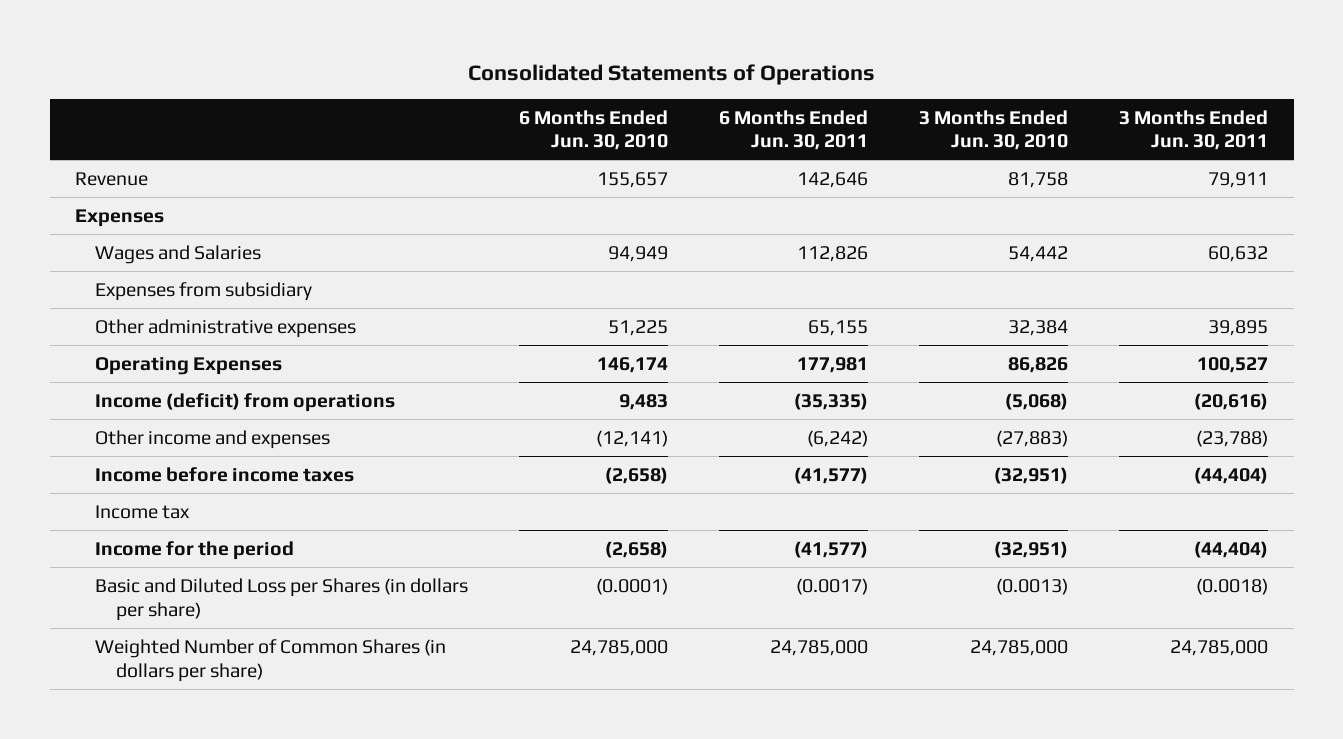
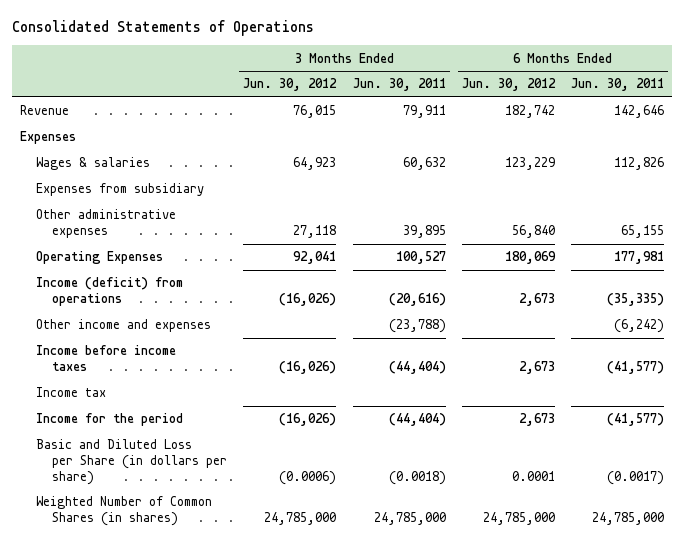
- | 6 Months Ended Jun. 30, 2010 | 6 Months Ended Jun. 30, 2011 | 3 Months Ended Jun. 30, 2010 | 3 Months Ended Jun. 30, 2011
+ | 3 Months Ended Jun. 30, 2012 | 3 Months Ended Jun. 30, 2011 | 6 Months Ended Jun. 30, 2012 | 6 Months Ended Jun. 30, 2011
- Wages and Salaries | 94,949 | 112,826 | 54,442 | 60,632
+ Wages & salaries | 64,923 | 60,632 | 123,229 | 112,826
- Basic and Diluted Loss per Shares (in dollars per share) | (0.0001) | (0.0017) | (0.0013) | (0.0018)
- Weighted Number of Common Shares (in dollars per share) | 24,785,000 | 24,785,000 | 24,785,000 | 24,785,000
+ Basic and Diluted Loss per Share (in dollars per share) | (0.0006) | (0.0018) | 0.0001 | (0.0017)
+ Weighted Number of Common Shares (in shares) | 24,785,000 | 24,785,000 | 24,785,000 | 24,785,000

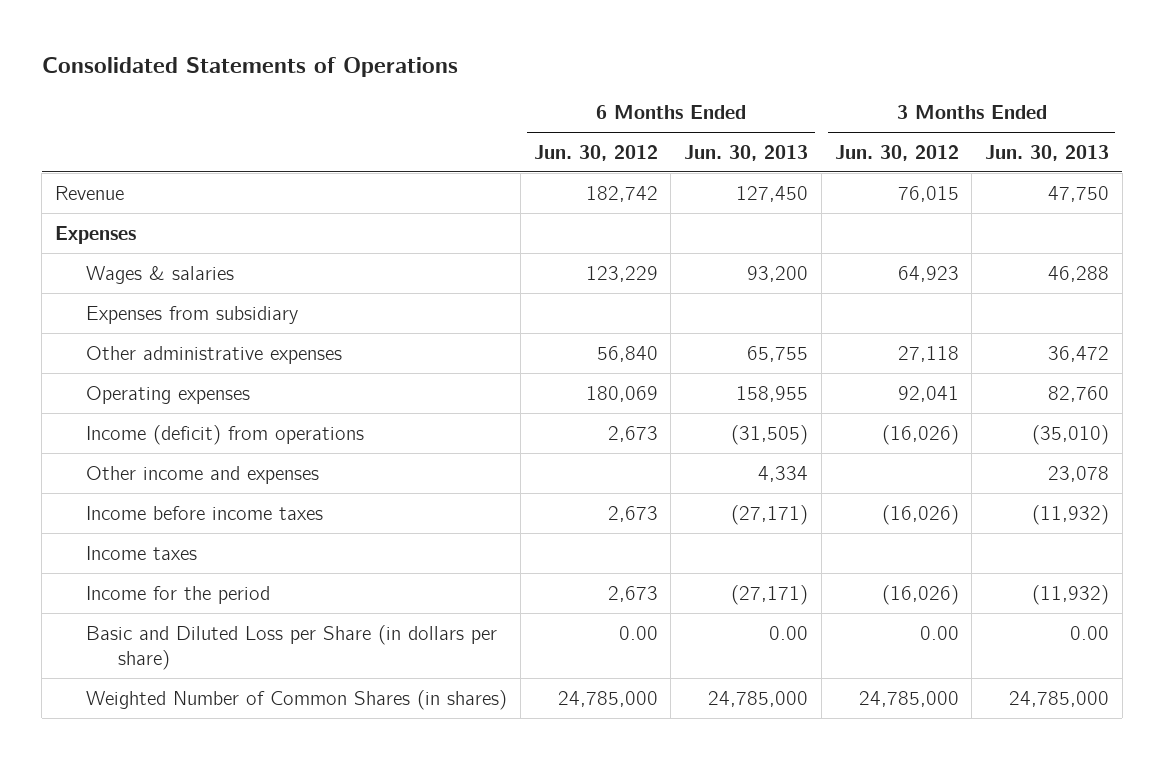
- | 3 Months Ended Jun. 30, 2012 | 3 Months Ended Jun. 30, 2011 | 6 Months Ended Jun. 30, 2012 | 6 Months Ended Jun. 30, 2011
+ | 6 Months Ended Jun. 30, 2012 | 6 Months Ended Jun. 30, 2013 | 3 Months Ended Jun. 30, 2012 | 3 Months Ended Jun. 30, 2013
- Operating Expenses | 92,041 | 100,527 | 180,069 | 177,981
+ Operating expenses | 180,069 | 158,955 | 92,041 | 82,760
- Income tax
+ Income taxes
- Basic and Diluted Loss per Share (in dollars per share) | (0.0006) | (0.0018) | 0.0001 | (0.0017)
+ Basic and Diluted Loss per Share (in dollars per share) | 0.00 | 0.00 | 0.00 | 0.00

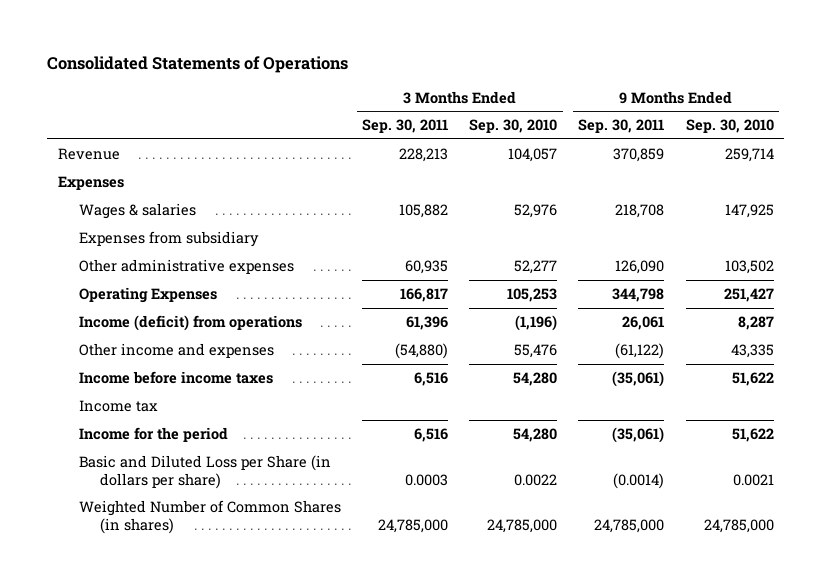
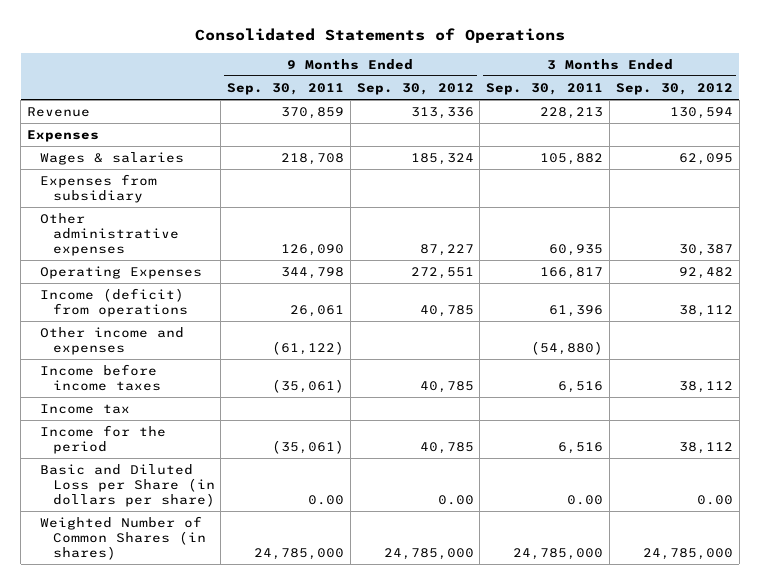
- | 3 Months Ended Sep. 30, 2011 | 3 Months Ended Sep. 30, 2010 | 9 Months Ended Sep. 30, 2011 | 9 Months Ended Sep. 30, 2010
+ | 9 Months Ended Sep. 30, 2011 | 9 Months Ended Sep. 30, 2012 | 3 Months Ended Sep. 30, 2011 | 3 Months Ended Sep. 30, 2012
- Basic and Diluted Loss per Share (in dollars per share) | 0.0003 | 0.0022 | (0.0014) | 0.0021
+ Basic and Diluted Loss per Share (in dollars per share) | 0.00 | 0.00 | 0.00 | 0.00

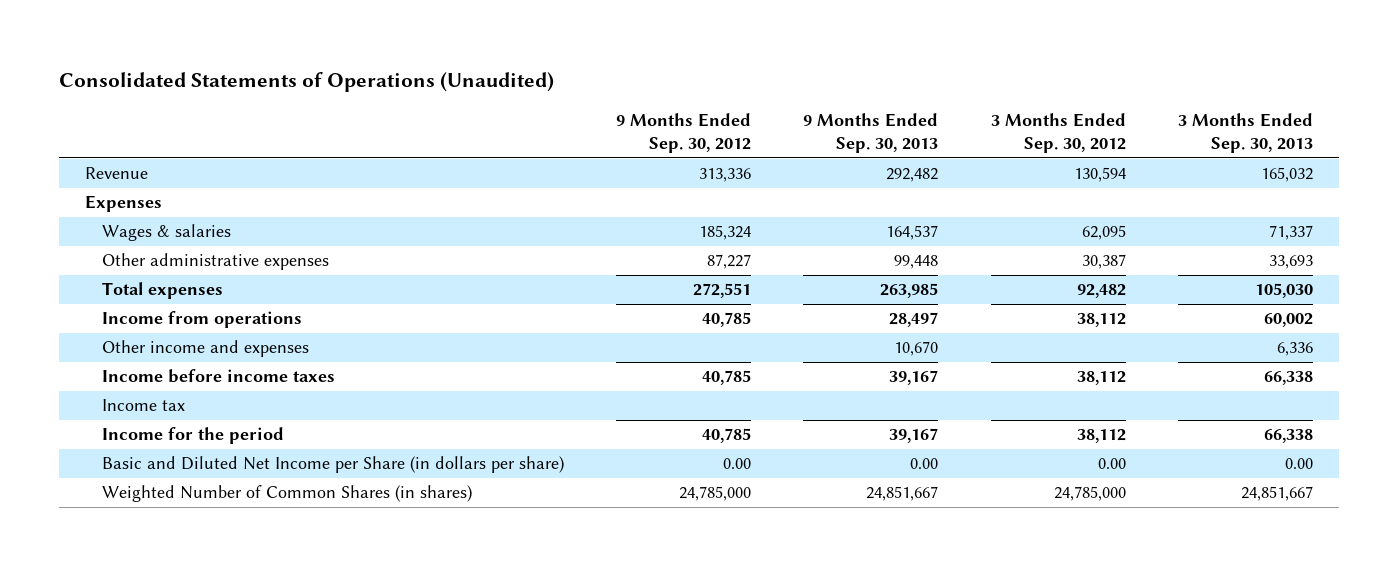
- Consolidated Statements of Operations
+ Consolidated Statements of Operations (Unaudited)
- | 9 Months Ended Sep. 30, 2011 | 9 Months Ended Sep. 30, 2012 | 3 Months Ended Sep. 30, 2011 | 3 Months Ended Sep. 30, 2012
+ | 9 Months Ended Sep. 30, 2012 | 9 Months Ended Sep. 30, 2013 | 3 Months Ended Sep. 30, 2012 | 3 Months Ended Sep. 30, 2013
- Expenses from subsidiary
- Operating Expenses | 344,798 | 272,551 | 166,817 | 92,482
- Income (deficit) from operations | 26,061 | 40,785 | 61,396 | 38,112
+ Total expenses | 272,551 | 263,985 | 92,482 | 105,030
+ Income from operations | 40,785 | 28,497 | 38,112 | 60,002
- Basic and Diluted Loss per Share (in dollars per share) | 0.00 | 0.00 | 0.00 | 0.00
+ Basic and Diluted Net Income per Share (in dollars per share) | 0.00 | 0.00 | 0.00 | 0.00

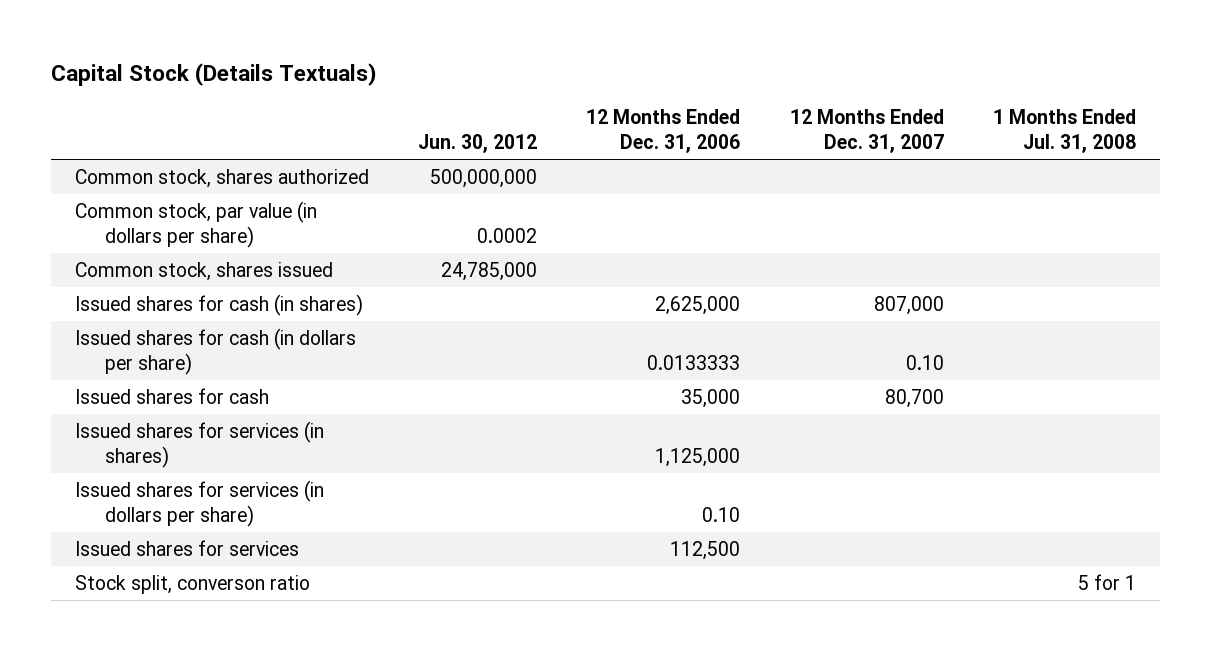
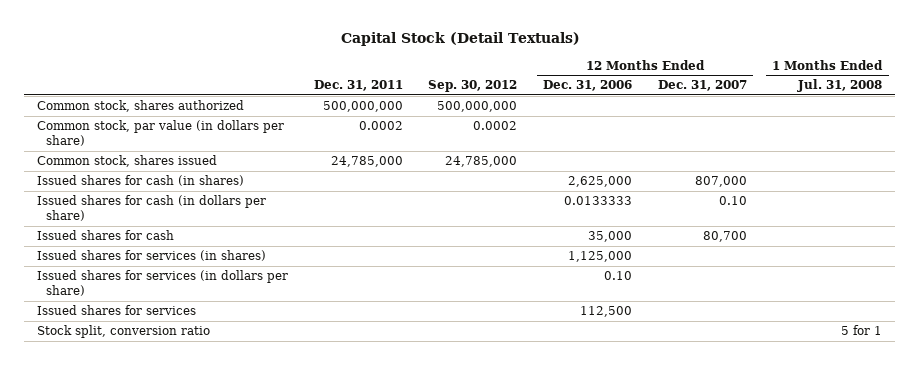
- Capital Stock (Details Textuals)
+ Capital Stock (Detail Textuals)
- | Jun. 30, 2012 | 12 Months Ended Dec. 31, 2006 | 12 Months Ended Dec. 31, 2007 | 1 Months Ended Jul. 31, 2008
+ | Dec. 31, 2011 | Sep. 30, 2012 | 12 Months Ended Dec. 31, 2006 | 12 Months Ended Dec. 31, 2007 | 1 Months Ended Jul. 31, 2008
- Stock split, converson ratio | | | | 5 for 1
+ Stock split, conversion ratio | | | | | 5 for 1

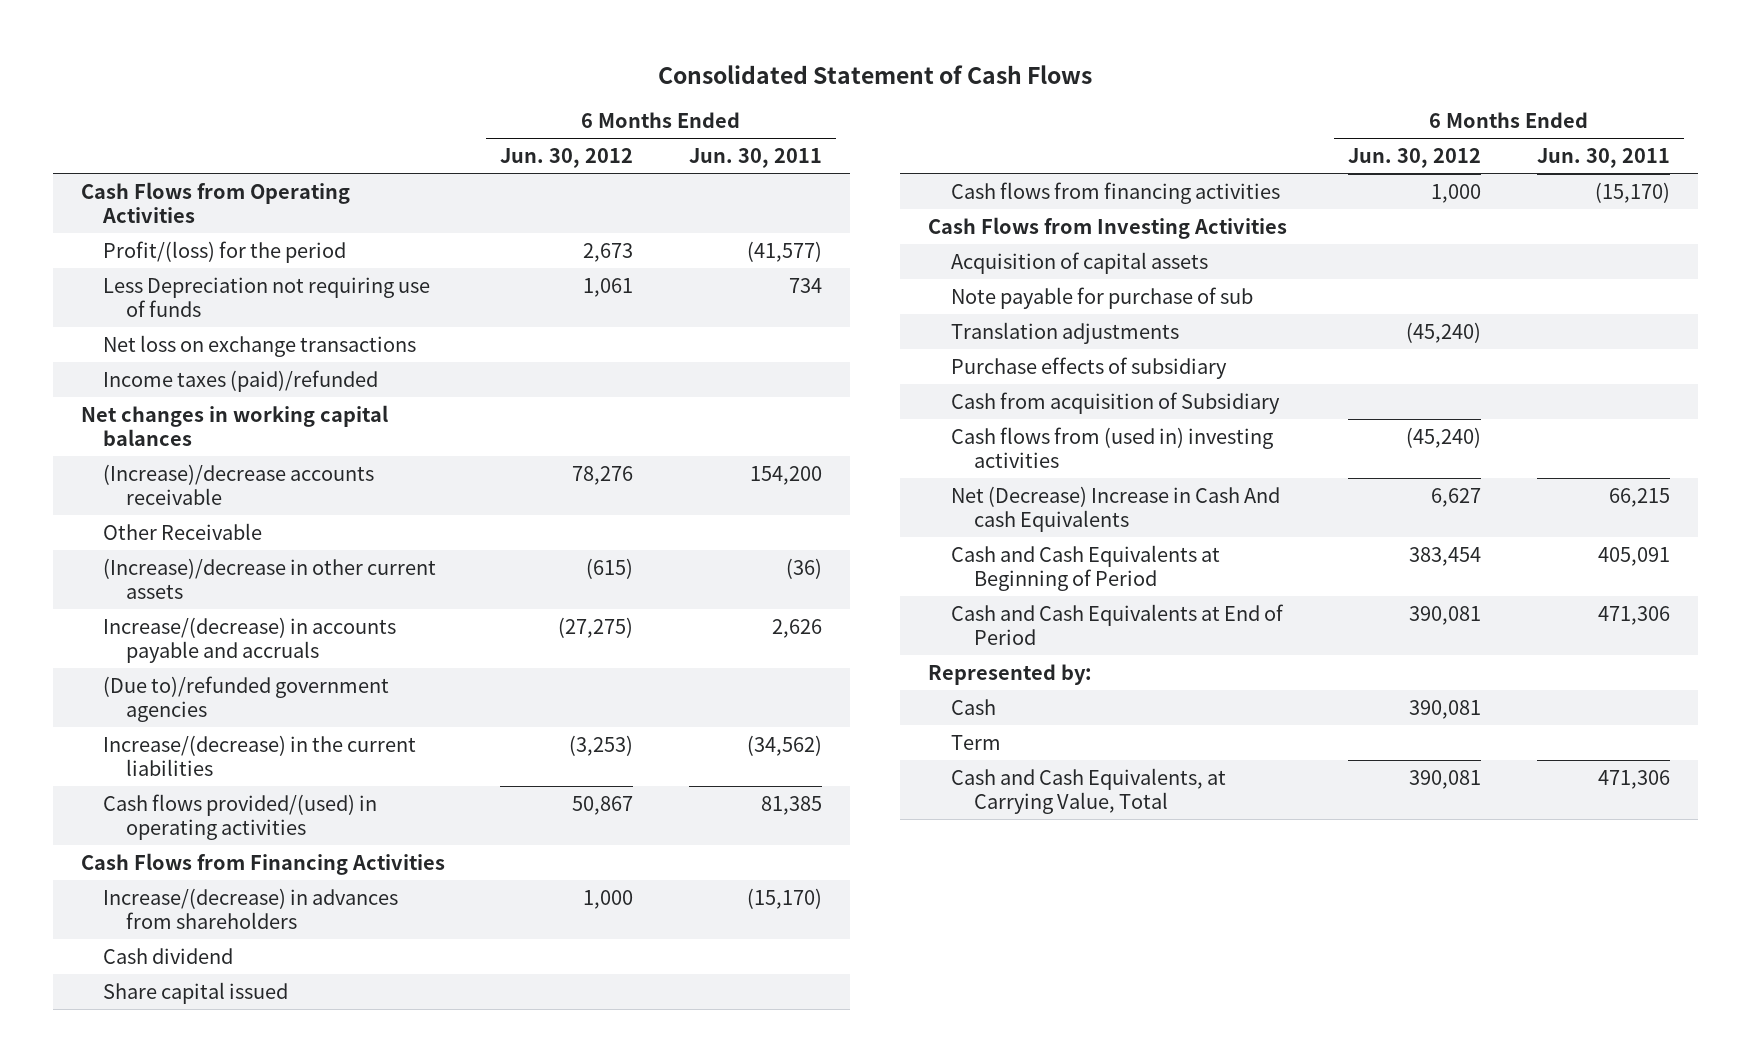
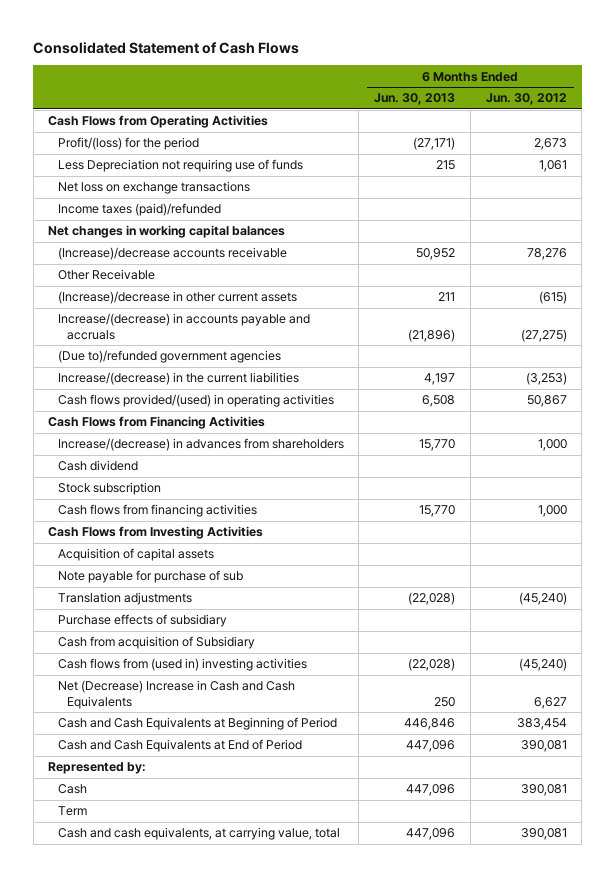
- | 6 Months Ended Jun. 30, 2012 | 6 Months Ended Jun. 30, 2011
+ | 6 Months Ended Jun. 30, 2013 | 6 Months Ended Jun. 30, 2012
- Share capital issued
+ Stock subscription
- Net (Decrease) Increase in Cash And cash Equivalents | 6,627 | 66,215
+ Net (Decrease) Increase in Cash and Cash Equivalents | 250 | 6,627
- Cash and Cash Equivalents, at Carrying Value, Total | 390,081 | 471,306
+ Cash and cash equivalents, at carrying value, total | 447,096 | 390,081

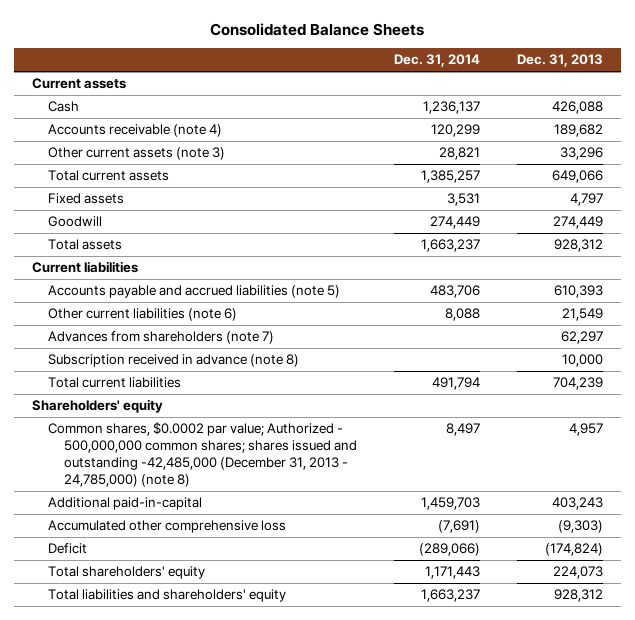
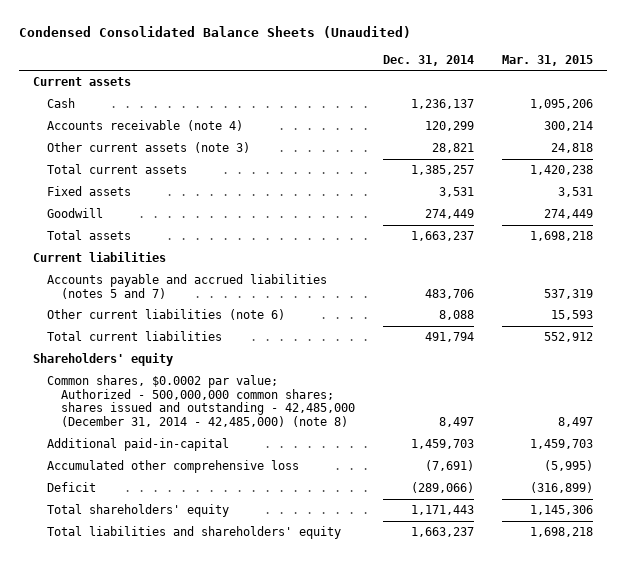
- Consolidated Balance Sheets
+ Condensed Consolidated Balance Sheets (Unaudited)
- | Dec. 31, 2014 | Dec. 31, 2013
+ | Dec. 31, 2014 | Mar. 31, 2015
- Accounts payable and accrued liabilities (note 5) | 483,706 | 610,393
+ Accounts payable and accrued liabilities (notes 5 and 7) | 483,706 | 537,319
- Advances from shareholders (note 7) | | 62,297
- Subscription received in advance (note 8) | | 10,000
- Common shares, $0.0002 par value; Authorized - 500,000,000 common shares; shares issued and outstanding -42,485,000 (December 31, 2013 - 24,785,000) (note 8) | 8,497 | 4,957
+ Common shares, $0.0002 par value; Authorized - 500,000,000 common shares; shares issued and outstanding - 42,485,000 (December 31, 2014 - 42,485,000) (note 8) | 8,497 | 8,497

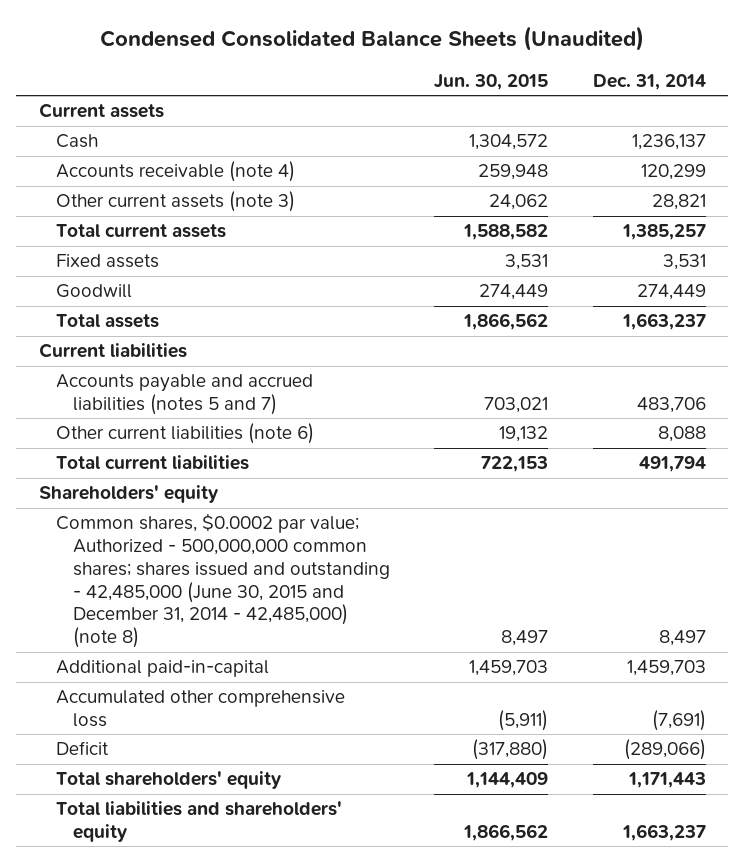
- | Dec. 31, 2014 | Mar. 31, 2015
+ | Jun. 30, 2015 | Dec. 31, 2014
- Common shares, $0.0002 par value; Authorized - 500,000,000 common shares; shares issued and outstanding - 42,485,000 (December 31, 2014 - 42,485,000) (note 8) | 8,497 | 8,497
+ Common shares, $0.0002 par value; Authorized - 500,000,000 common shares; shares issued and outstanding - 42,485,000 (June 30, 2015 and December 31, 2014 - 42,485,000) (note 8) | 8,497 | 8,497

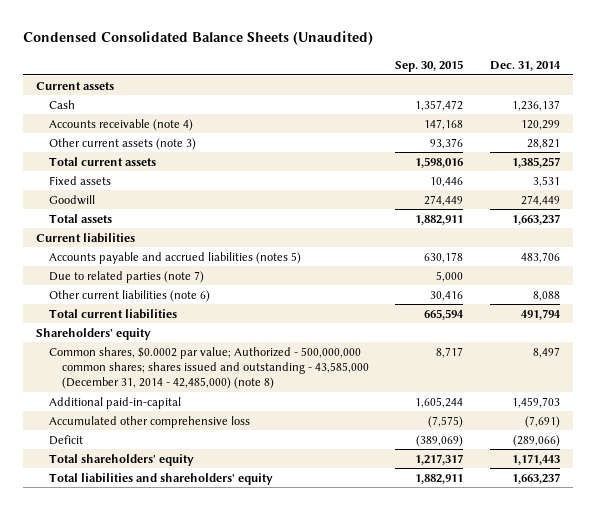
- | Jun. 30, 2015 | Dec. 31, 2014
+ | Sep. 30, 2015 | Dec. 31, 2014
- Accounts payable and accrued liabilities (notes 5 and 7) | 703,021 | 483,706
+ Accounts payable and accrued liabilities (notes 5) | 630,178 | 483,706
+ Due to related parties (note 7) | 5,000 |
- Common shares, $0.0002 par value; Authorized - 500,000,000 common shares; shares issued and outstanding - 42,485,000 (June 30, 2015 and December 31, 2014 - 42,485,000) (note 8) | 8,497 | 8,497
+ Common shares, $0.0002 par value; Authorized - 500,000,000 common shares; shares issued and outstanding - 43,585,000 (December 31, 2014 - 42,485,000) (note 8) | 8,717 | 8,497

